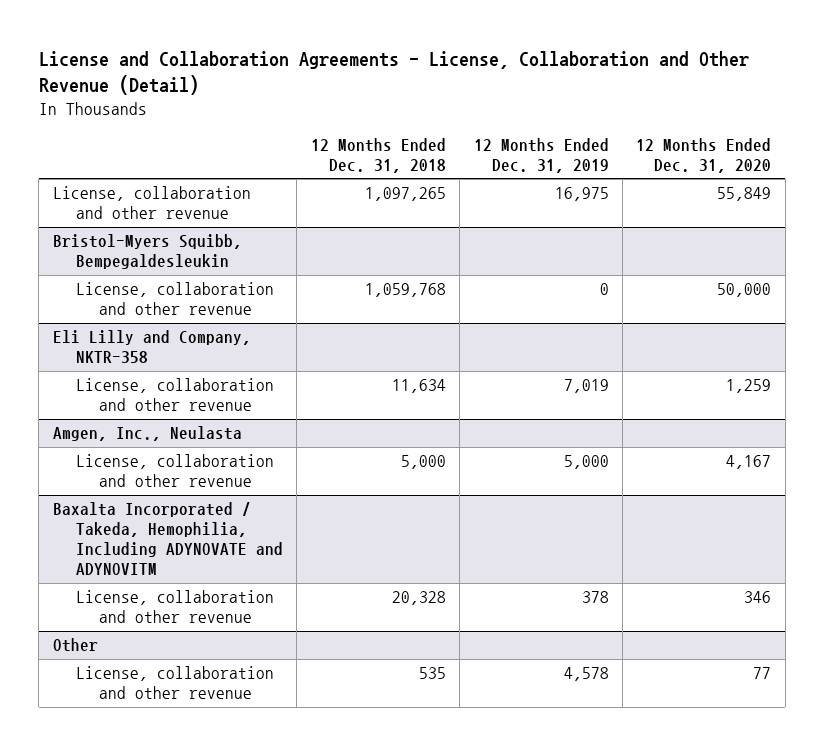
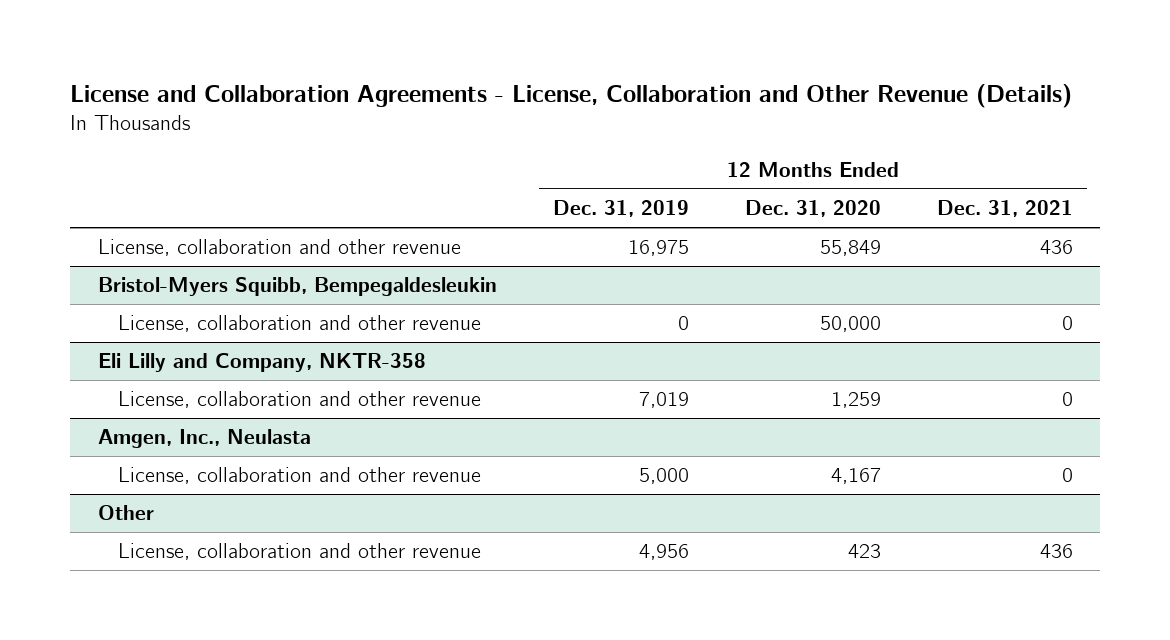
- License and Collaboration Agreements - License, Collaboration and Other Revenue (Detail)
+ License and Collaboration Agreements - License, Collaboration and Other Revenue (Details)
- | 12 Months Ended Dec. 31, 2018 | 12 Months Ended Dec. 31, 2019 | 12 Months Ended Dec. 31, 2020
+ | 12 Months Ended Dec. 31, 2019 | 12 Months Ended Dec. 31, 2020 | 12 Months Ended Dec. 31, 2021
- Baxalta Incorporated / Takeda, Hemophilia, Including ADYNOVATE and ADYNOVITM
- License, collaboration and other revenue | 20,328 | 378 | 346
@ Other
- License, collaboration and other revenue | 535 | 4,578 | 77
+ License, collaboration and other revenue | 4,956 | 423 | 436

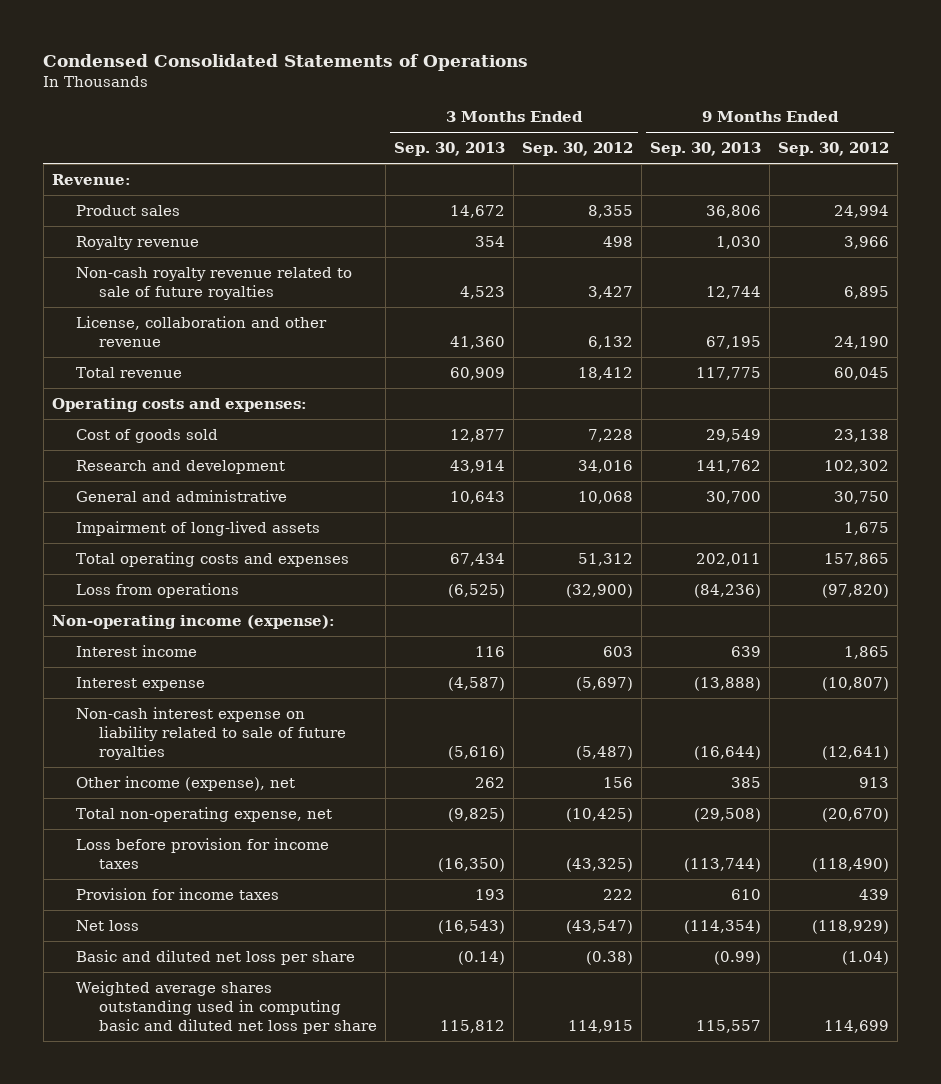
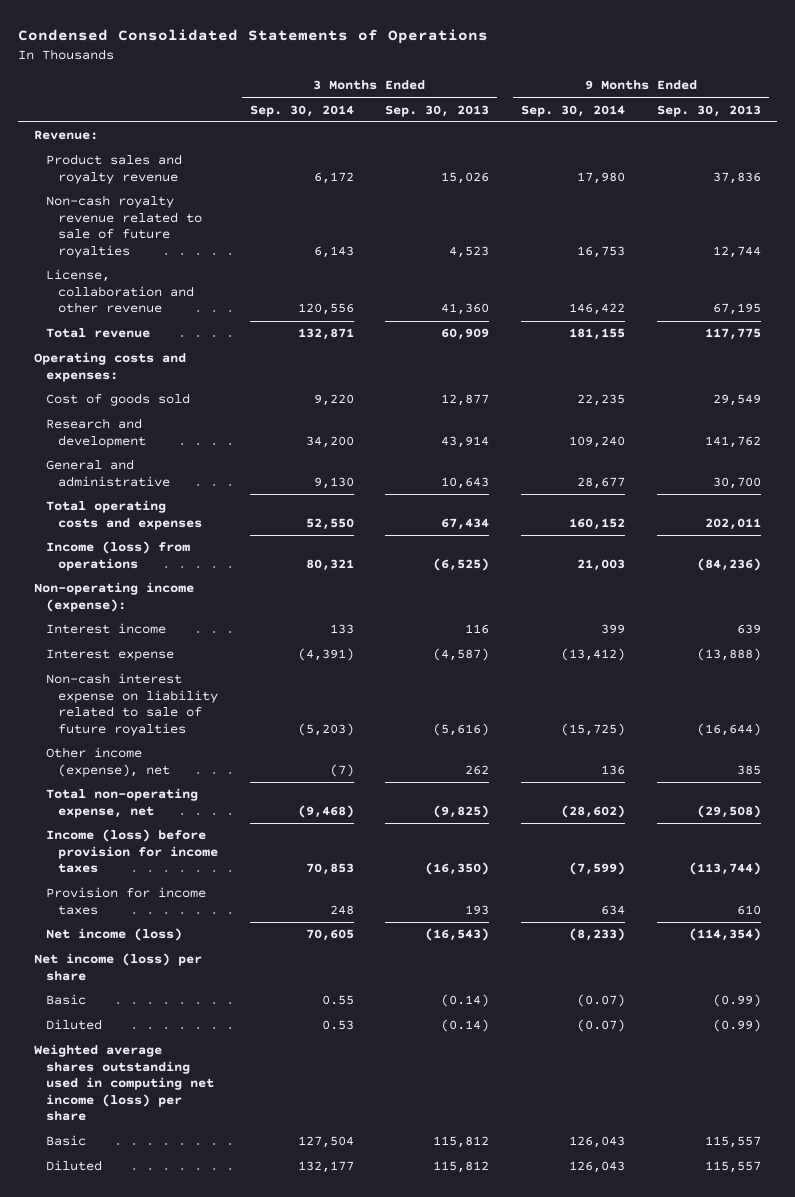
- | 3 Months Ended Sep. 30, 2013 | 3 Months Ended Sep. 30, 2012 | 9 Months Ended Sep. 30, 2013 | 9 Months Ended Sep. 30, 2012
+ | 3 Months Ended Sep. 30, 2014 | 3 Months Ended Sep. 30, 2013 | 9 Months Ended Sep. 30, 2014 | 9 Months Ended Sep. 30, 2013
- Product sales | 14,672 | 8,355 | 36,806 | 24,994
- Royalty revenue | 354 | 498 | 1,030 | 3,966
+ Product sales and royalty revenue | 6,172 | 15,026 | 17,980 | 37,836
- Impairment of long-lived assets | | | | 1,675
- Loss from operations | (6,525) | (32,900) | (84,236) | (97,820)
+ Income (loss) from operations | 80,321 | (6,525) | 21,003 | (84,236)
- Loss before provision for income taxes | (16,350) | (43,325) | (113,744) | (118,490)
+ Income (loss) before provision for income taxes | 70,853 | (16,350) | (7,599) | (113,744)
- Net loss | (16,543) | (43,547) | (114,354) | (118,929)
- Basic and diluted net loss per share | (0.14) | (0.38) | (0.99) | (1.04)
- Weighted average shares outstanding used in computing basic and diluted net loss per share | 115,812 | 114,915 | 115,557 | 114,699
+ Net income (loss) | 70,605 | (16,543) | (8,233) | (114,354)
+ Net income (loss) per share
+ Basic | 0.55 | (0.14) | (0.07) | (0.99)
+ Diluted | 0.53 | (0.14) | (0.07) | (0.99)
+ Weighted average shares outstanding used in computing net income (loss) per share
+ Basic | 127,504 | 115,812 | 126,043 | 115,557
+ Diluted | 132,177 | 115,812 | 126,043 | 115,557

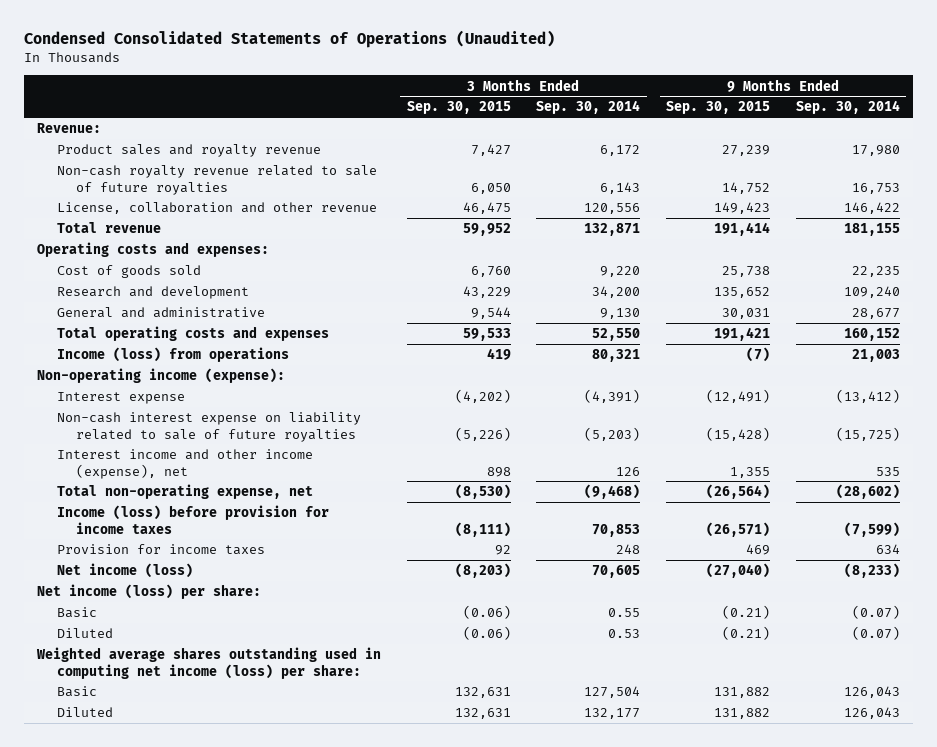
- Condensed Consolidated Statements of Operations
+ Condensed Consolidated Statements of Operations (Unaudited)
- | 3 Months Ended Sep. 30, 2014 | 3 Months Ended Sep. 30, 2013 | 9 Months Ended Sep. 30, 2014 | 9 Months Ended Sep. 30, 2013
+ | 3 Months Ended Sep. 30, 2015 | 3 Months Ended Sep. 30, 2014 | 9 Months Ended Sep. 30, 2015 | 9 Months Ended Sep. 30, 2014
- Interest income | 133 | 116 | 399 | 639
- Other income (expense), net | (7) | 262 | 136 | 385
+ Interest income and other income (expense), net | 898 | 126 | 1,355 | 535
- Net income (loss) per share
+ Net income (loss) per share:
- Weighted average shares outstanding used in computing net income (loss) per share
+ Weighted average shares outstanding used in computing net income (loss) per share:

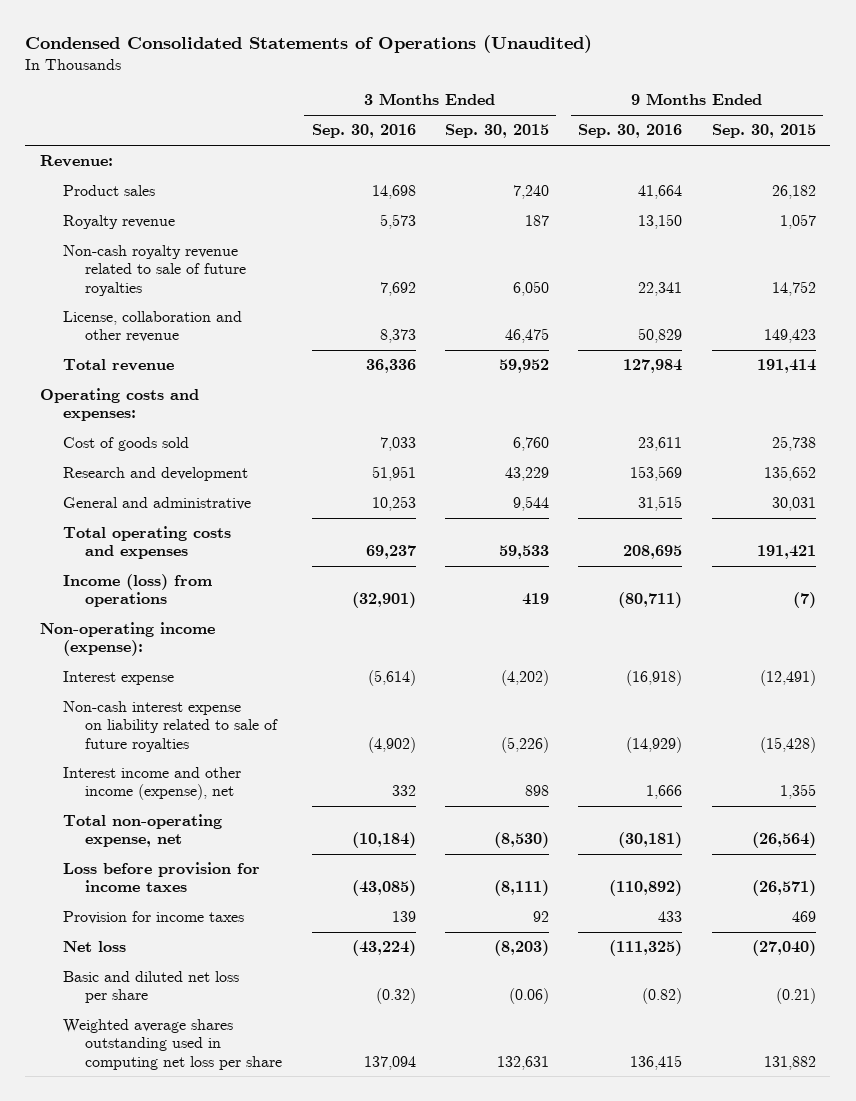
- | 3 Months Ended Sep. 30, 2015 | 3 Months Ended Sep. 30, 2014 | 9 Months Ended Sep. 30, 2015 | 9 Months Ended Sep. 30, 2014
+ | 3 Months Ended Sep. 30, 2016 | 3 Months Ended Sep. 30, 2015 | 9 Months Ended Sep. 30, 2016 | 9 Months Ended Sep. 30, 2015
- Product sales and royalty revenue | 7,427 | 6,172 | 27,239 | 17,980
+ Product sales | 14,698 | 7,240 | 41,664 | 26,182
+ Royalty revenue | 5,573 | 187 | 13,150 | 1,057
- Income (loss) before provision for income taxes | (8,111) | 70,853 | (26,571) | (7,599)
+ Loss before provision for income taxes | (43,085) | (8,111) | (110,892) | (26,571)
- Net income (loss) | (8,203) | 70,605 | (27,040) | (8,233)
- Net income (loss) per share:
- Basic | (0.06) | 0.55 | (0.21) | (0.07)
- Diluted | (0.06) | 0.53 | (0.21) | (0.07)
- Weighted average shares outstanding used in computing net income (loss) per share:
- Basic | 132,631 | 127,504 | 131,882 | 126,043
- Diluted | 132,631 | 132,177 | 131,882 | 126,043
+ Net loss | (43,224) | (8,203) | (111,325) | (27,040)
+ Basic and diluted net loss per share | (0.32) | (0.06) | (0.82) | (0.21)
+ Weighted average shares outstanding used in computing net loss per share | 137,094 | 132,631 | 136,415 | 131,882

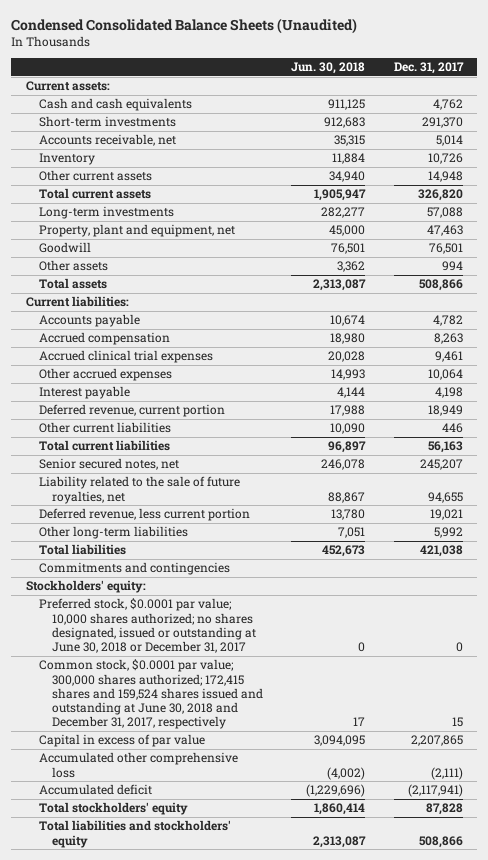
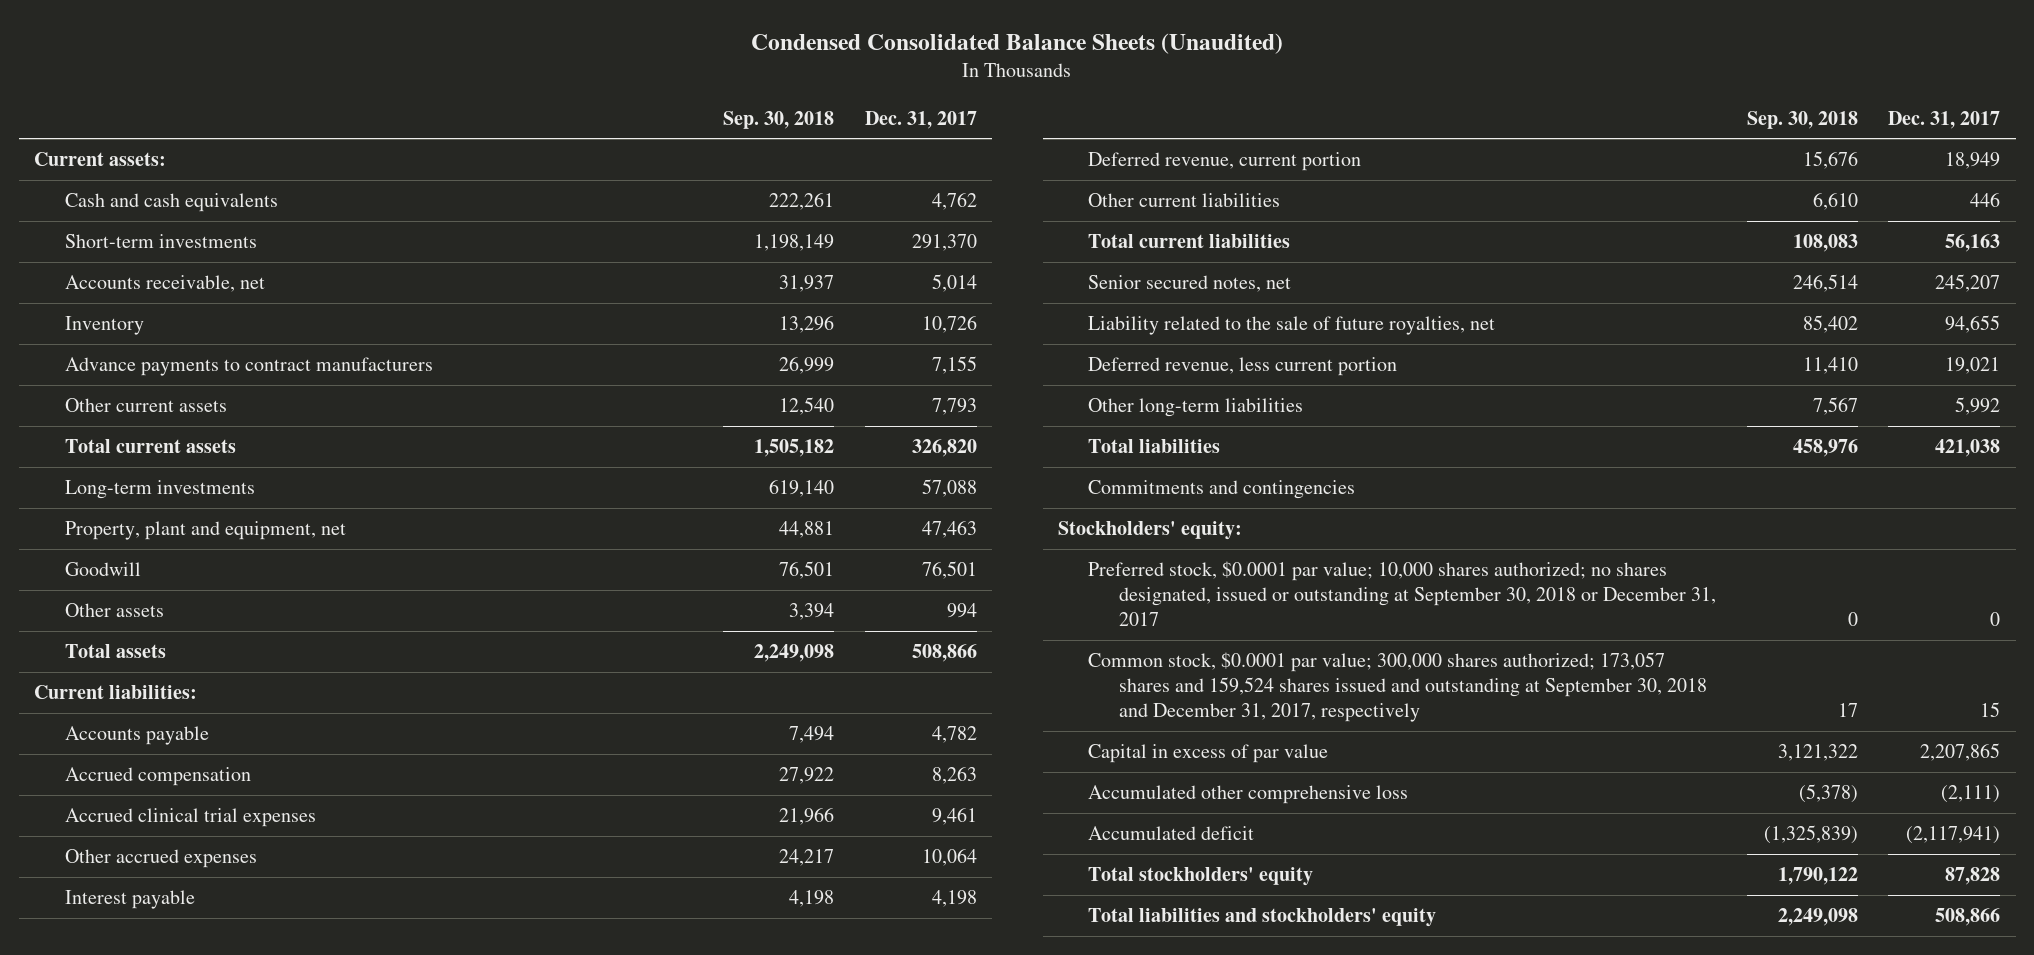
- | Jun. 30, 2018 | Dec. 31, 2017
+ | Sep. 30, 2018 | Dec. 31, 2017
- Other current assets | 34,940 | 14,948
+ Advance payments to contract manufacturers | 26,999 | 7,155
+ Other current assets | 12,540 | 7,793
- Preferred stock, $0.0001 par value; 10,000 shares authorized; no shares designated, issued or outstanding at June 30, 2018 or December 31, 2017 | 0 | 0
- Common stock, $0.0001 par value; 300,000 shares authorized; 172,415 shares and 159,524 shares issued and outstanding at June 30, 2018 and December 31, 2017, respectively | 17 | 15
+ Preferred stock, $0.0001 par value; 10,000 shares authorized; no shares designated, issued or outstanding at September 30, 2018 or December 31, 2017 | 0 | 0
+ Common stock, $0.0001 par value; 300,000 shares authorized; 173,057 shares and 159,524 shares issued and outstanding at September 30, 2018 and December 31, 2017, respectively | 17 | 15

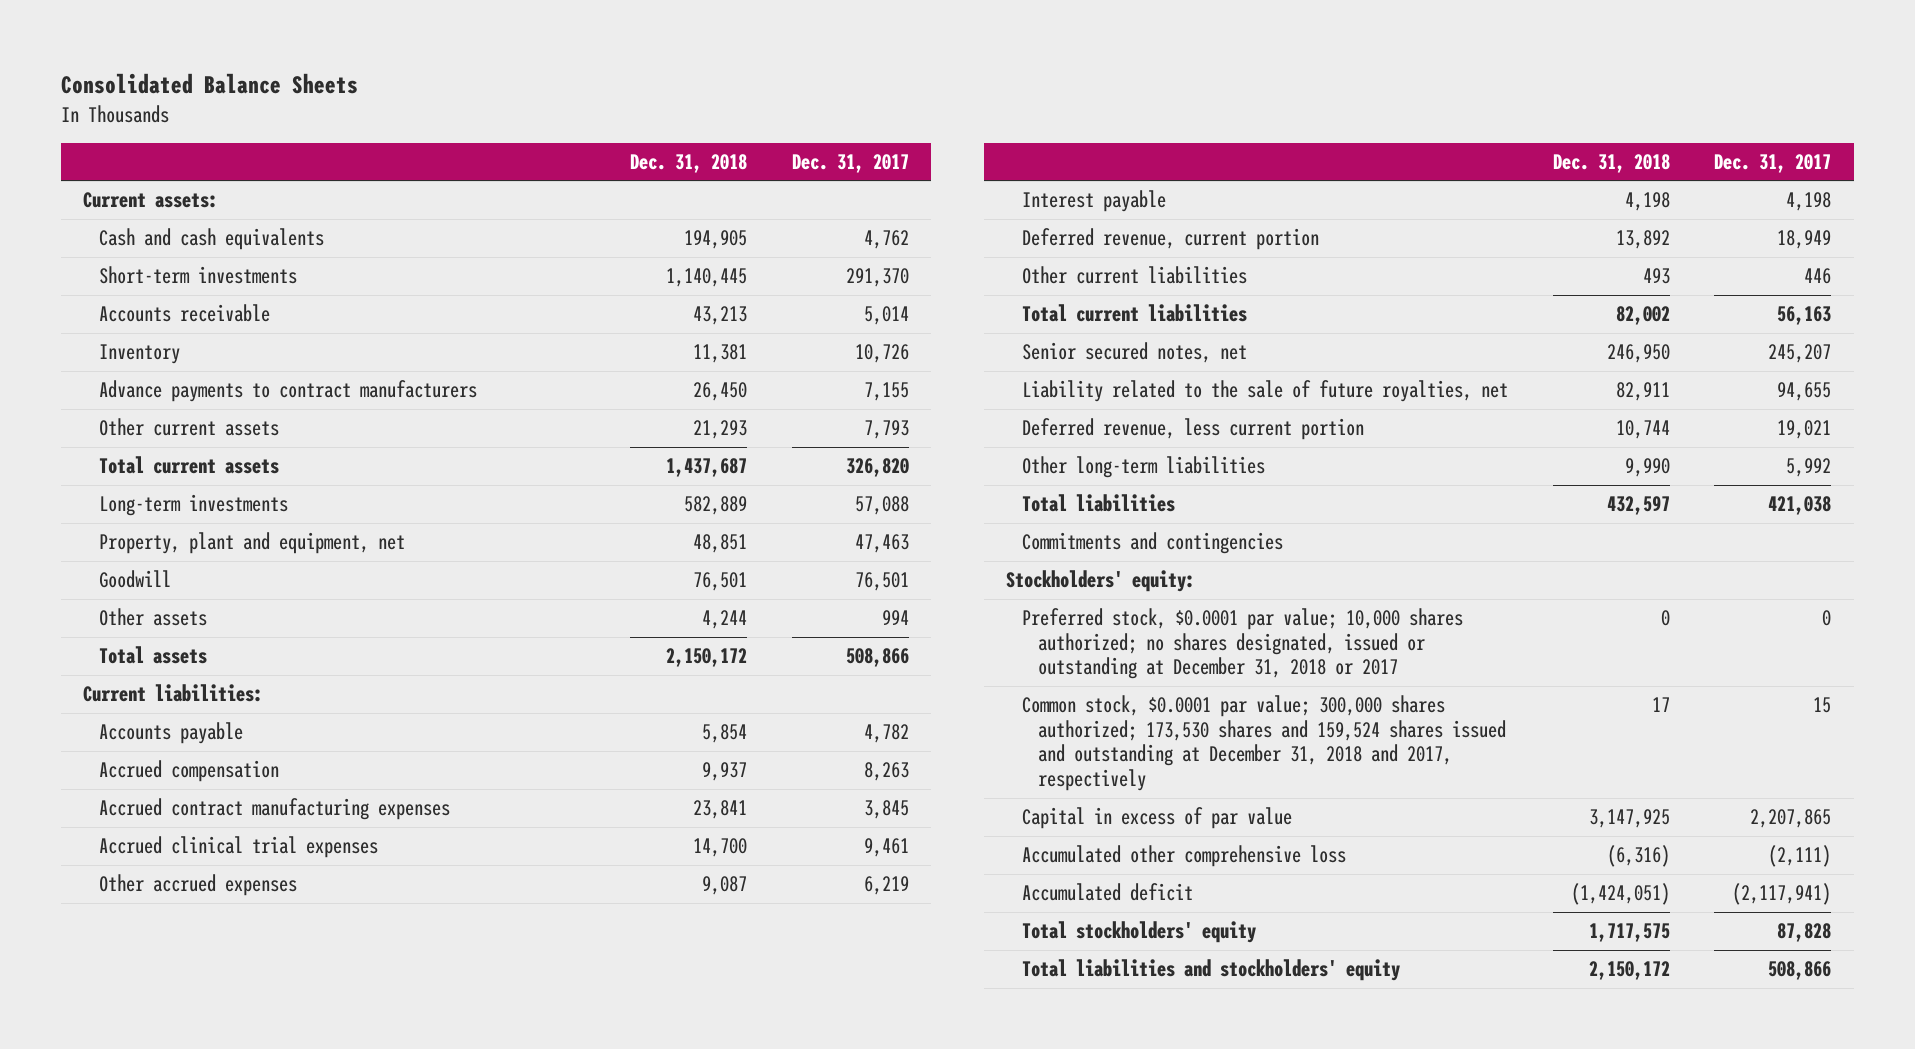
- Condensed Consolidated Balance Sheets (Unaudited)
+ Consolidated Balance Sheets
- | Sep. 30, 2018 | Dec. 31, 2017
+ | Dec. 31, 2018 | Dec. 31, 2017
- Accounts receivable, net | 31,937 | 5,014
+ Accounts receivable | 43,213 | 5,014
+ Accrued contract manufacturing expenses | 23,841 | 3,845
- Other accrued expenses | 24,217 | 10,064
+ Other accrued expenses | 9,087 | 6,219
- Preferred stock, $0.0001 par value; 10,000 shares authorized; no shares designated, issued or outstanding at September 30, 2018 or December 31, 2017 | 0 | 0
- Common stock, $0.0001 par value; 300,000 shares authorized; 173,057 shares and 159,524 shares issued and outstanding at September 30, 2018 and December 31, 2017, respectively | 17 | 15
+ Preferred stock, $0.0001 par value; 10,000 shares authorized; no shares designated, issued or outstanding at December 31, 2018 or 2017 | 0 | 0
+ Common stock, $0.0001 par value; 300,000 shares authorized; 173,530 shares and 159,524 shares issued and outstanding at December 31, 2018 and 2017, respectively | 17 | 15

